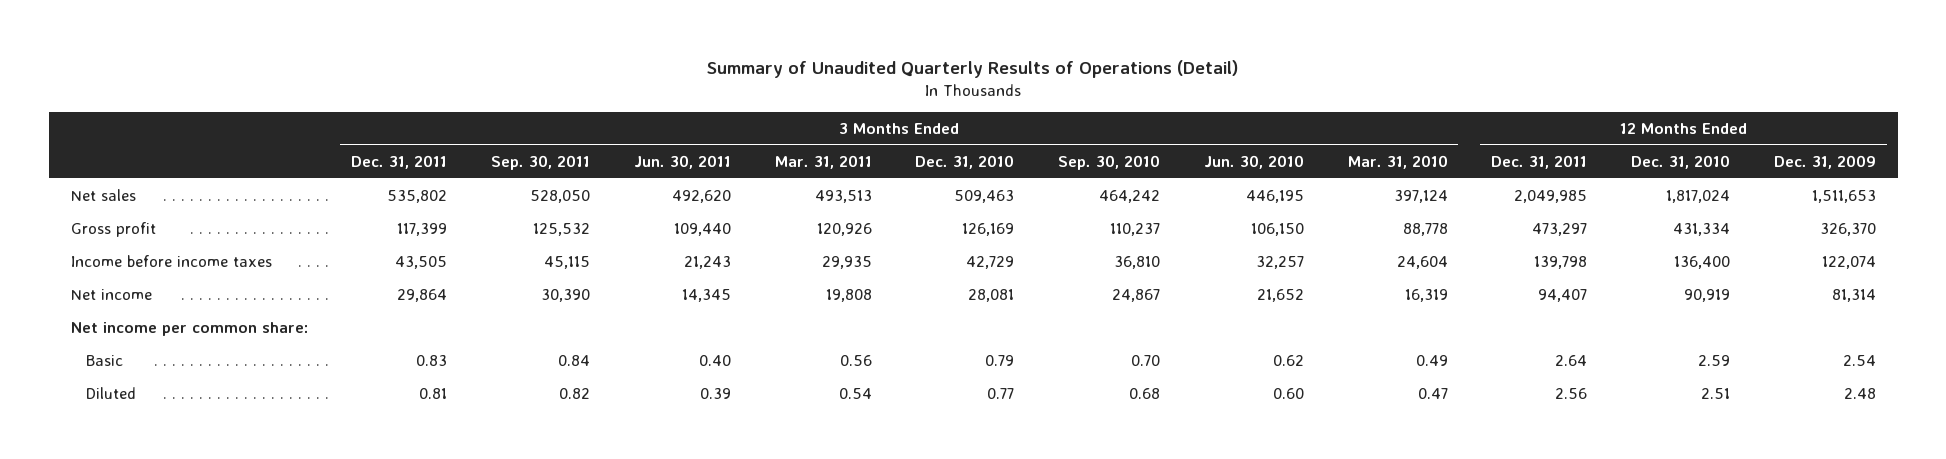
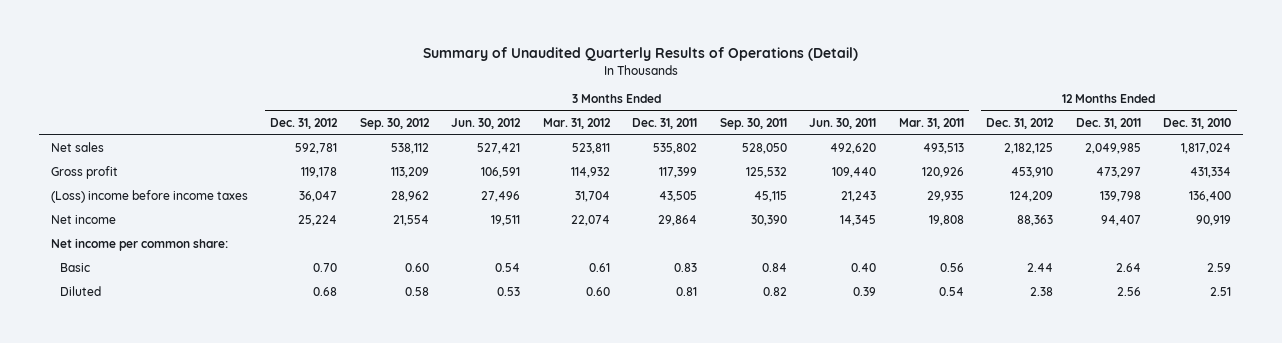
- | 3 Months Ended Dec. 31, 2011 | 3 Months Ended Sep. 30, 2011 | 3 Months Ended Jun. 30, 2011 | 3 Months Ended Mar. 31, 2011 | 3 Months Ended Dec. 31, 2010 | 3 Months Ended Sep. 30, 2010 | 3 Months Ended Jun. 30, 2010 | 3 Months Ended Mar. 31, 2010 | 12 Months Ended Dec. 31, 2011 | 12 Months Ended Dec. 31, 2010 | 12 Months Ended Dec. 31, 2009
+ | 3 Months Ended Dec. 31, 2012 | 3 Months Ended Sep. 30, 2012 | 3 Months Ended Jun. 30, 2012 | 3 Months Ended Mar. 31, 2012 | 3 Months Ended Dec. 31, 2011 | 3 Months Ended Sep. 30, 2011 | 3 Months Ended Jun. 30, 2011 | 3 Months Ended Mar. 31, 2011 | 12 Months Ended Dec. 31, 2012 | 12 Months Ended Dec. 31, 2011 | 12 Months Ended Dec. 31, 2010
- Income before income taxes | 43,505 | 45,115 | 21,243 | 29,935 | 42,729 | 36,810 | 32,257 | 24,604 | 139,798 | 136,400 | 122,074
+ (Loss) income before income taxes | 36,047 | 28,962 | 27,496 | 31,704 | 43,505 | 45,115 | 21,243 | 29,935 | 124,209 | 139,798 | 136,400

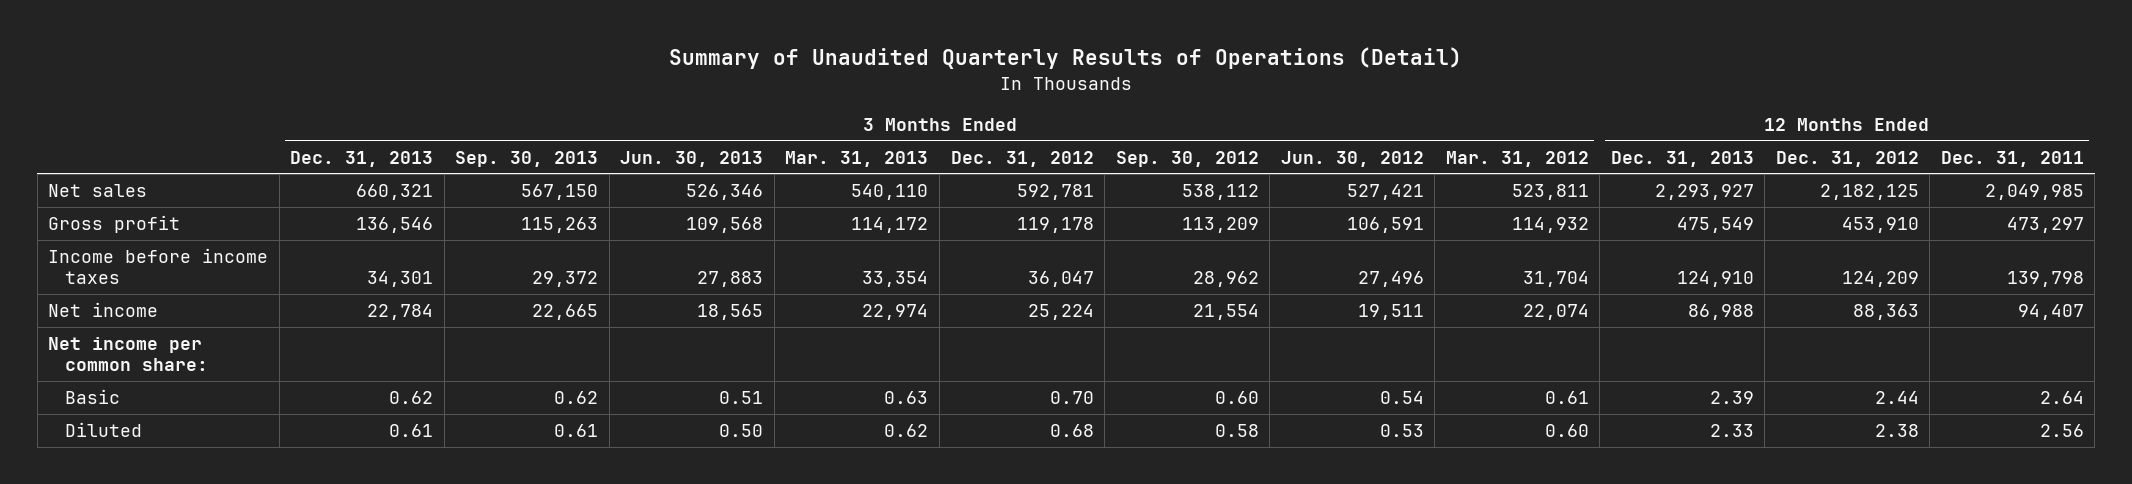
- | 3 Months Ended Dec. 31, 2012 | 3 Months Ended Sep. 30, 2012 | 3 Months Ended Jun. 30, 2012 | 3 Months Ended Mar. 31, 2012 | 3 Months Ended Dec. 31, 2011 | 3 Months Ended Sep. 30, 2011 | 3 Months Ended Jun. 30, 2011 | 3 Months Ended Mar. 31, 2011 | 12 Months Ended Dec. 31, 2012 | 12 Months Ended Dec. 31, 2011 | 12 Months Ended Dec. 31, 2010
+ | 3 Months Ended Dec. 31, 2013 | 3 Months Ended Sep. 30, 2013 | 3 Months Ended Jun. 30, 2013 | 3 Months Ended Mar. 31, 2013 | 3 Months Ended Dec. 31, 2012 | 3 Months Ended Sep. 30, 2012 | 3 Months Ended Jun. 30, 2012 | 3 Months Ended Mar. 31, 2012 | 12 Months Ended Dec. 31, 2013 | 12 Months Ended Dec. 31, 2012 | 12 Months Ended Dec. 31, 2011
- (Loss) income before income taxes | 36,047 | 28,962 | 27,496 | 31,704 | 43,505 | 45,115 | 21,243 | 29,935 | 124,209 | 139,798 | 136,400
+ Income before income taxes | 34,301 | 29,372 | 27,883 | 33,354 | 36,047 | 28,962 | 27,496 | 31,704 | 124,910 | 124,209 | 139,798

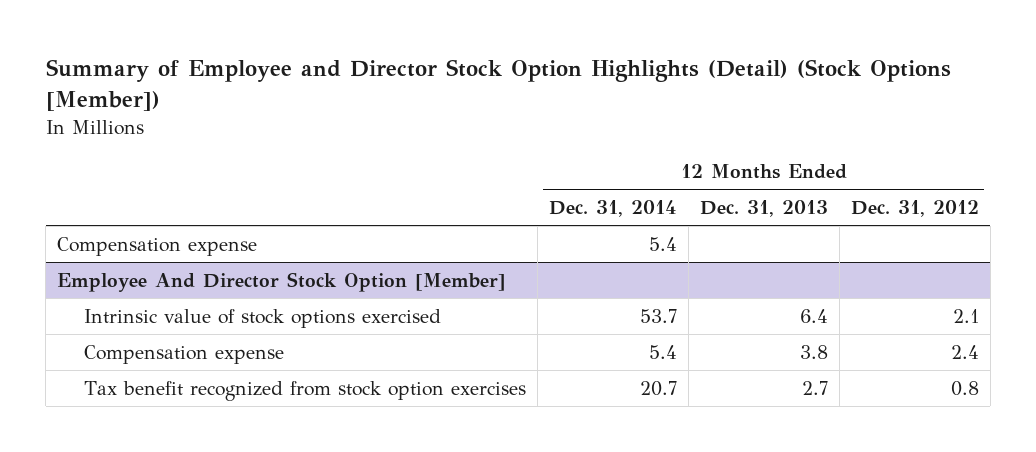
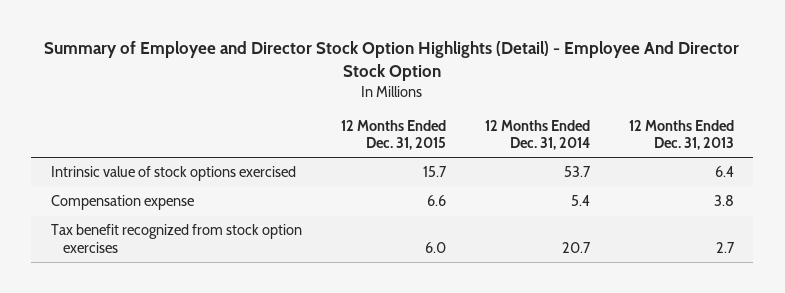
- Summary of Employee and Director Stock Option Highlights (Detail) (Stock Options [Member])
+ Summary of Employee and Director Stock Option Highlights (Detail) - Employee And Director Stock Option
- | 12 Months Ended Dec. 31, 2014 | 12 Months Ended Dec. 31, 2013 | 12 Months Ended Dec. 31, 2012
+ | 12 Months Ended Dec. 31, 2015 | 12 Months Ended Dec. 31, 2014 | 12 Months Ended Dec. 31, 2013
- Compensation expense | 5.4 | |
- Employee And Director Stock Option [Member]

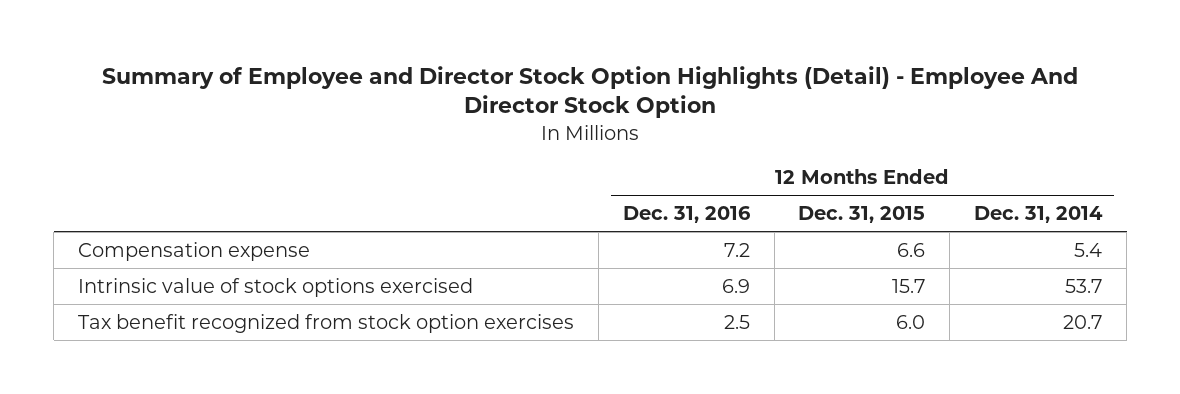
- | 12 Months Ended Dec. 31, 2015 | 12 Months Ended Dec. 31, 2014 | 12 Months Ended Dec. 31, 2013
+ | 12 Months Ended Dec. 31, 2016 | 12 Months Ended Dec. 31, 2015 | 12 Months Ended Dec. 31, 2014
moved down: Intrinsic value of stock options exercised | 6.9 | 15.7 | 53.7

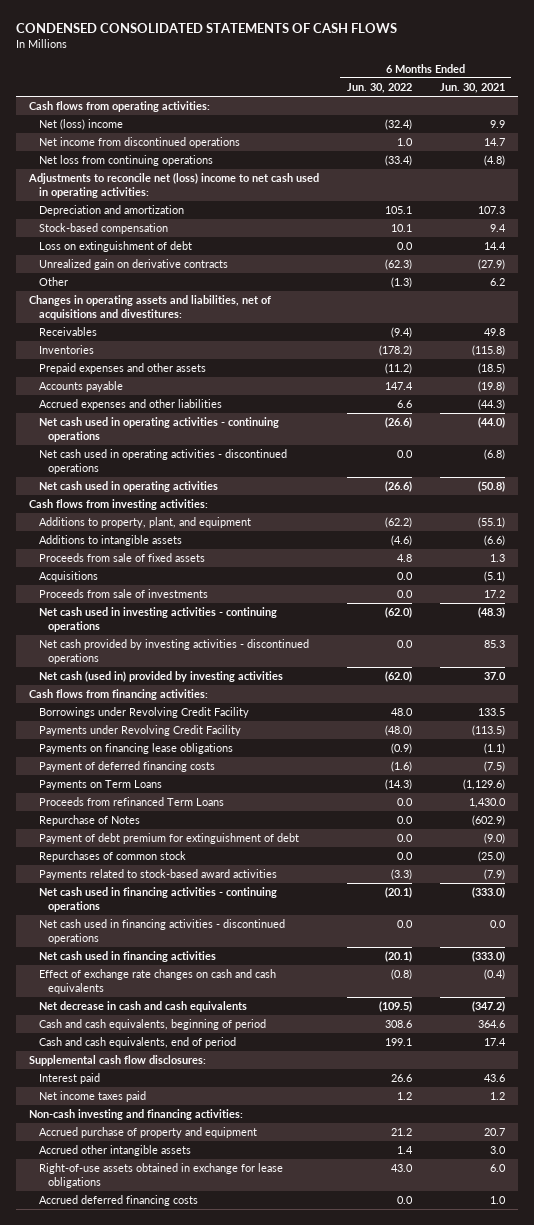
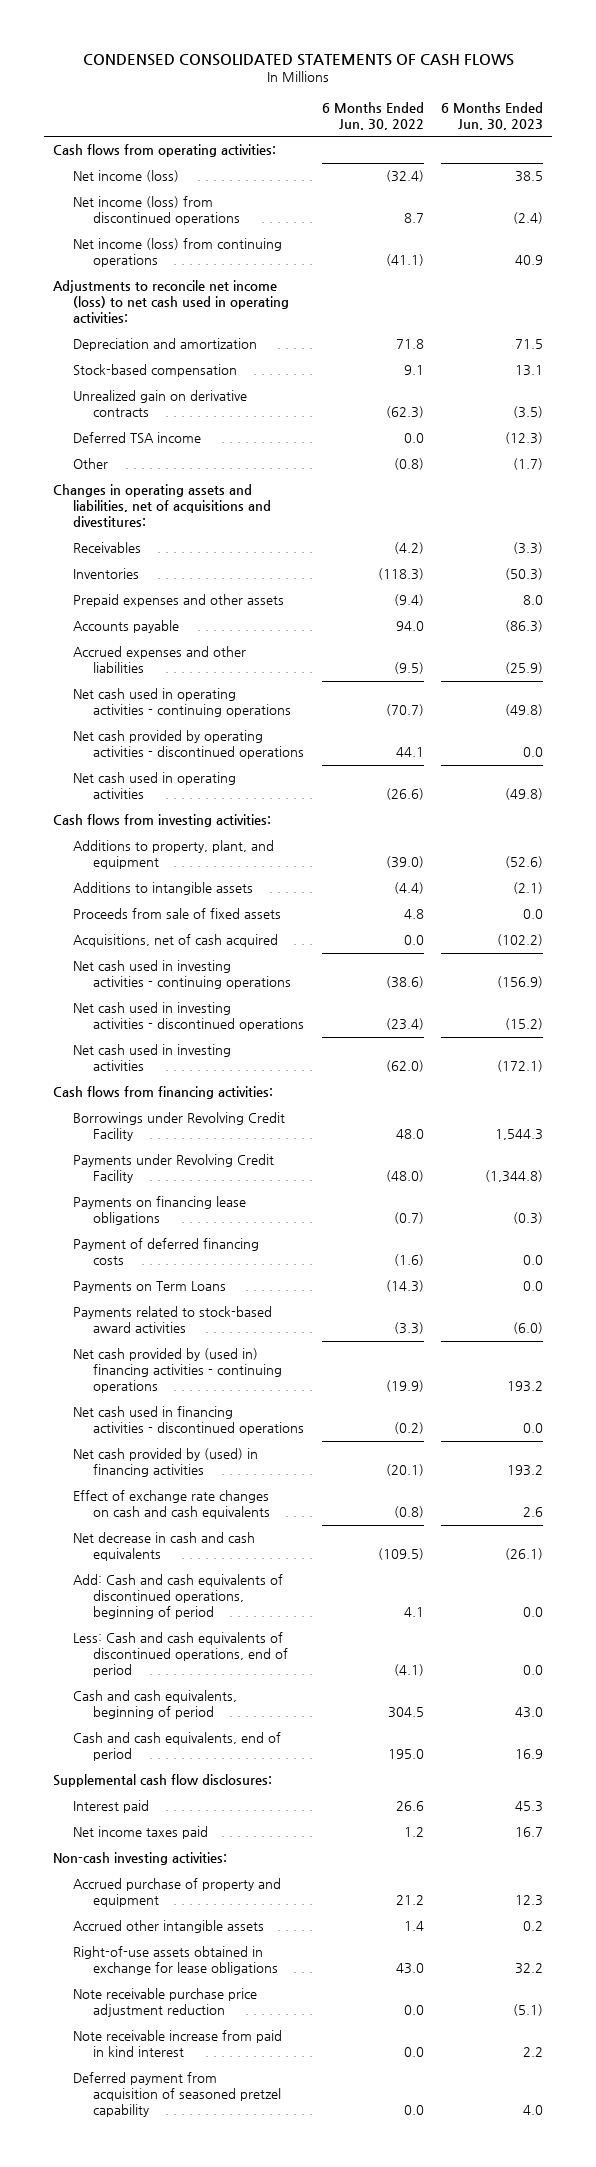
- | 6 Months Ended Jun. 30, 2022 | 6 Months Ended Jun. 30, 2021
+ | 6 Months Ended Jun. 30, 2022 | 6 Months Ended Jun. 30, 2023
- Net (loss) income | (32.4) | 9.9
- Net income from discontinued operations | 1.0 | 14.7
- Net loss from continuing operations | (33.4) | (4.8)
- Adjustments to reconcile net (loss) income to net cash used in operating activities:
- Depreciation and amortization | 105.1 | 107.3
- Stock-based compensation | 10.1 | 9.4
- Loss on extinguishment of debt | 0.0 | 14.4
+ Net income (loss) | (32.4) | 38.5
+ Net income (loss) from discontinued operations | 8.7 | (2.4)
+ Net income (loss) from continuing operations | (41.1) | 40.9
+ Adjustments to reconcile net income (loss) to net cash used in operating activities:
+ Depreciation and amortization | 71.8 | 71.5
+ Stock-based compensation | 9.1 | 13.1
- Other | (1.3) | 6.2
+ Deferred TSA income | 0.0 | (12.3)
+ Other | (0.8) | (1.7)
- Receivables | (9.4) | 49.8
- Inventories | (178.2) | (115.8)
- Prepaid expenses and other assets | (11.2) | (18.5)
- Accounts payable | 147.4 | (19.8)
- Accrued expenses and other liabilities | 6.6 | (44.3)
- Net cash used in operating activities - continuing operations | (26.6) | (44.0)
- Net cash used in operating activities - discontinued operations | 0.0 | (6.8)
+ Receivables | (4.2) | (3.3)
+ Inventories | (118.3) | (50.3)
+ Prepaid expenses and other assets | (9.4) | 8.0
+ Accounts payable | 94.0 | (86.3)
+ Accrued expenses and other liabilities | (9.5) | (25.9)
+ Net cash used in operating activities - continuing operations | (70.7) | (49.8)
+ Net cash provided by operating activities - discontinued operations | 44.1 | 0.0
- Additions to property, plant, and equipment | (62.2) | (55.1)
- Additions to intangible assets | (4.6) | (6.6)
+ Additions to property, plant, and equipment | (39.0) | (52.6)
+ Additions to intangible assets | (4.4) | (2.1)
- Acquisitions | 0.0 | (5.1)
- Proceeds from sale of investments | 0.0 | 17.2
- Net cash used in investing activities - continuing operations | (62.0) | (48.3)
- Net cash provided by investing activities - discontinued operations | 0.0 | 85.3
- Net cash (used in) provided by investing activities | (62.0) | 37.0
+ Acquisitions, net of cash acquired | 0.0 | (102.2)
+ Net cash used in investing activities - continuing operations | (38.6) | (156.9)
+ Net cash used in investing activities - discontinued operations | (23.4) | (15.2)
+ Net cash used in investing activities | (62.0) | (172.1)
- Payments on financing lease obligations | (0.9) | (1.1)
+ Payments on financing lease obligations | (0.7) | (0.3)
- Proceeds from refinanced Term Loans | 0.0 | 1,430.0
- Repurchase of Notes | 0.0 | (602.9)
- Payment of debt premium for extinguishment of debt | 0.0 | (9.0)
- Repurchases of common stock | 0.0 | (25.0)
- Net cash used in financing activities - continuing operations | (20.1) | (333.0)
- Net cash used in financing activities - discontinued operations | 0.0 | 0.0
- Net cash used in financing activities | (20.1) | (333.0)
+ Net cash provided by (used in) financing activities - continuing operations | (19.9) | 193.2
+ Net cash used in financing activities - discontinued operations | (0.2) | 0.0
+ Net cash provided by (used) in financing activities | (20.1) | 193.2
- Cash and cash equivalents, beginning of period | 308.6 | 364.6
- Cash and cash equivalents, end of period | 199.1 | 17.4
+ Add: Cash and cash equivalents of discontinued operations, beginning of period | 4.1 | 0.0
+ Less: Cash and cash equivalents of discontinued operations, end of period | (4.1) | 0.0
+ Cash and cash equivalents, beginning of period | 304.5 | 43.0
+ Cash and cash equivalents, end of period | 195.0 | 16.9
- Non-cash investing and financing activities:
+ Non-cash investing activities:
- Accrued deferred financing costs | 0.0 | 1.0
+ Note receivable purchase price adjustment reduction | 0.0 | (5.1)
+ Note receivable increase from paid in kind interest | 0.0 | 2.2
+ Deferred payment from acquisition of seasoned pretzel capability | 0.0 | 4.0

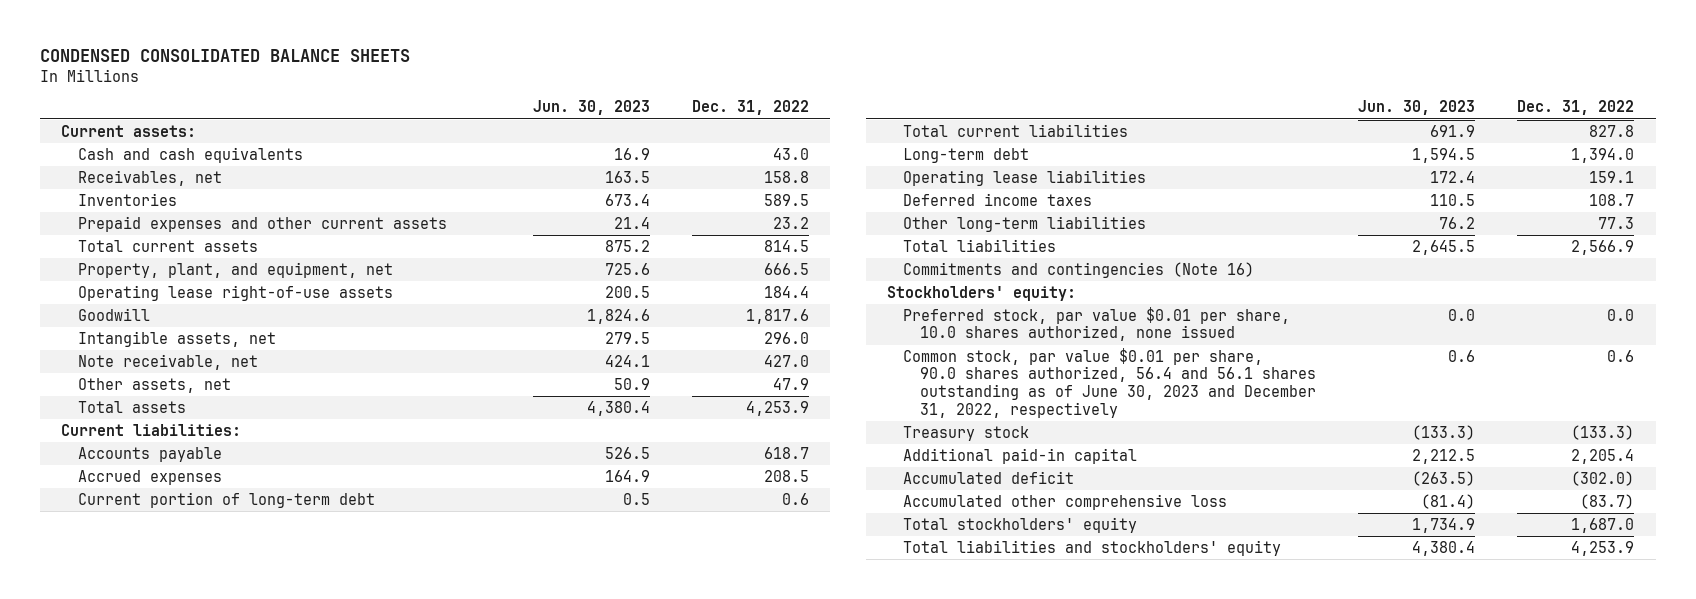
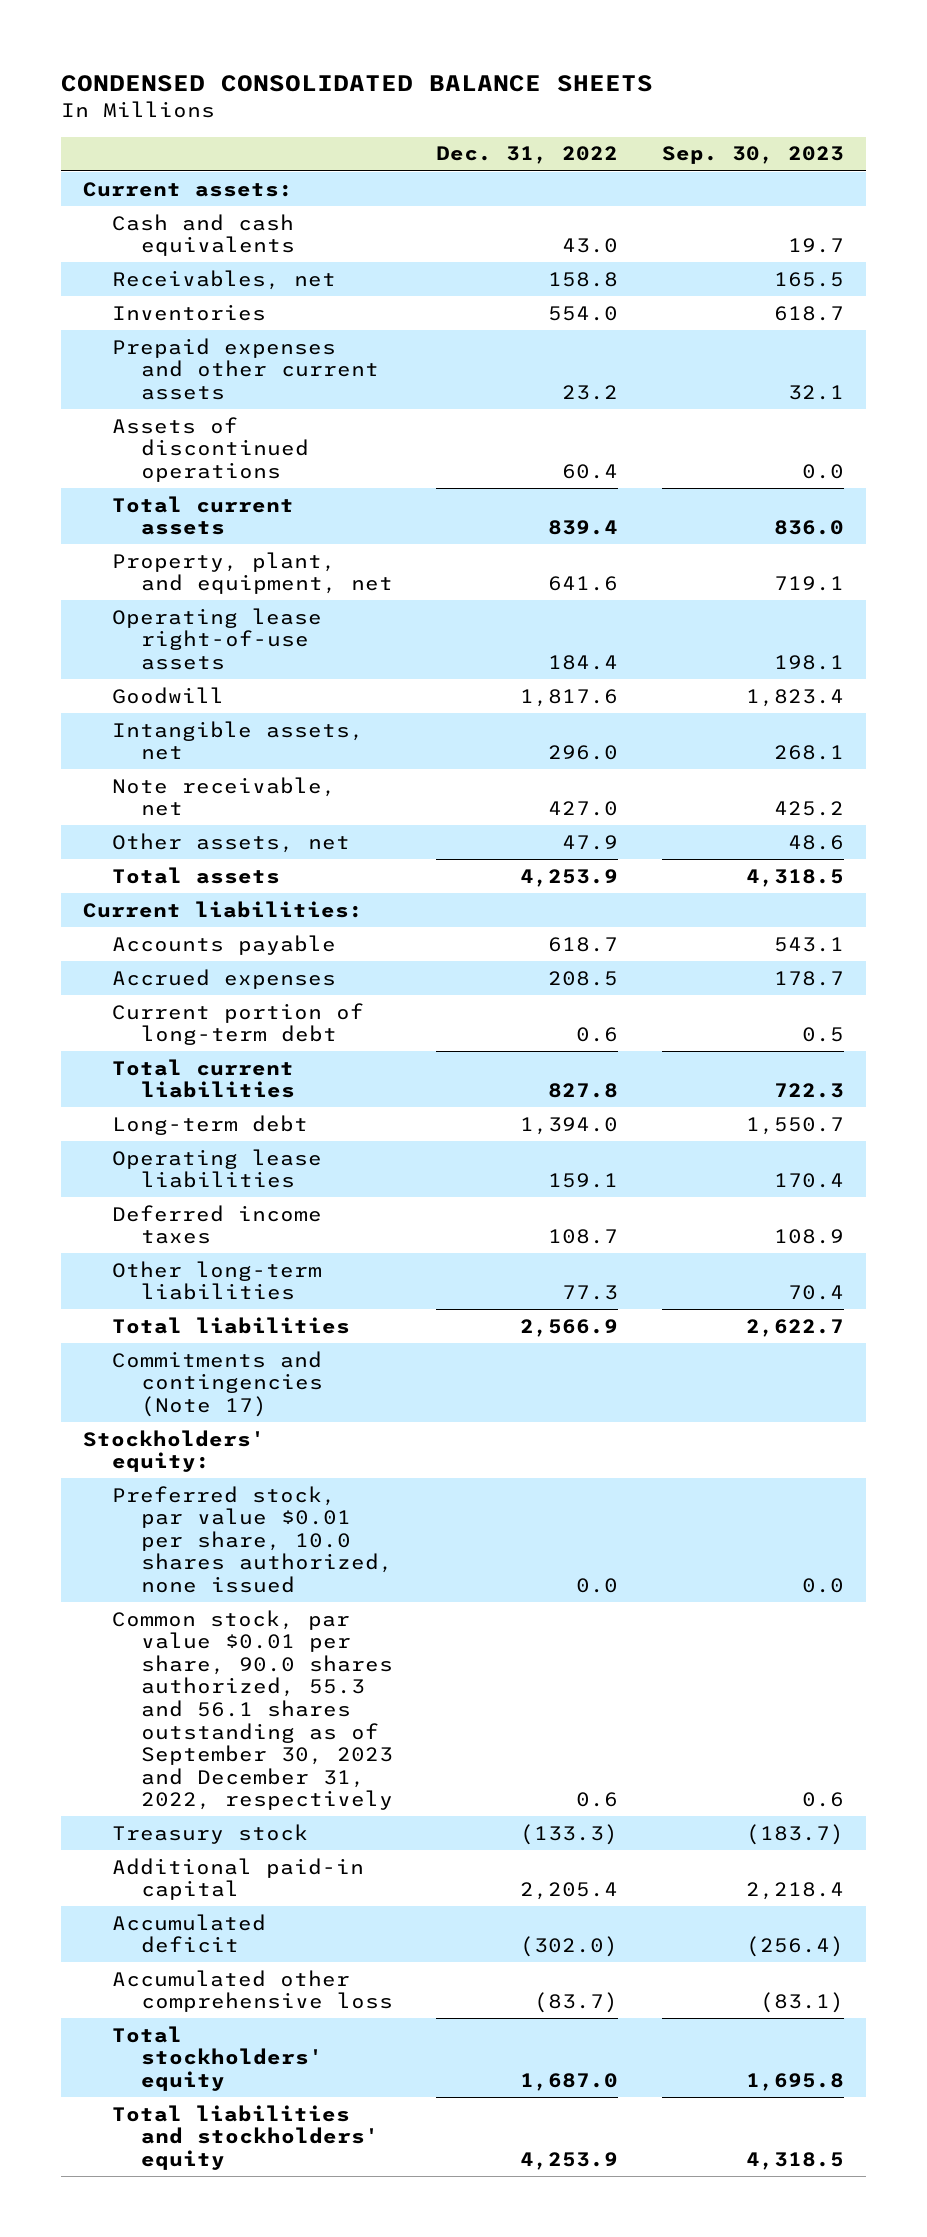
- | Jun. 30, 2023 | Dec. 31, 2022
+ | Dec. 31, 2022 | Sep. 30, 2023
- Inventories | 673.4 | 589.5
+ Inventories | 554.0 | 618.7
- Total current assets | 875.2 | 814.5
- Property, plant, and equipment, net | 725.6 | 666.5
+ Assets of discontinued operations | 60.4 | 0.0
+ Total current assets | 839.4 | 836.0
+ Property, plant, and equipment, net | 641.6 | 719.1
- Commitments and contingencies (Note 16)
+ Commitments and contingencies (Note 17)
- Common stock, par value $0.01 per share, 90.0 shares authorized, 56.4 and 56.1 shares outstanding as of June 30, 2023 and December 31, 2022, respectively | 0.6 | 0.6
+ Common stock, par value $0.01 per share, 90.0 shares authorized, 55.3 and 56.1 shares outstanding as of September 30, 2023 and December 31, 2022, respectively | 0.6 | 0.6

